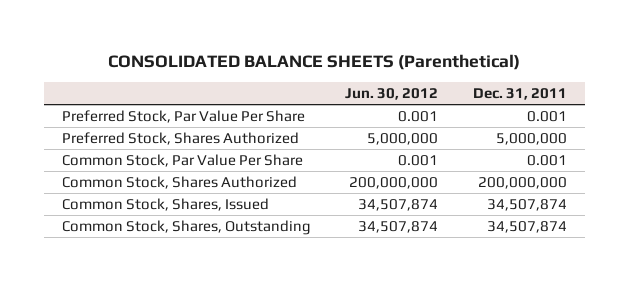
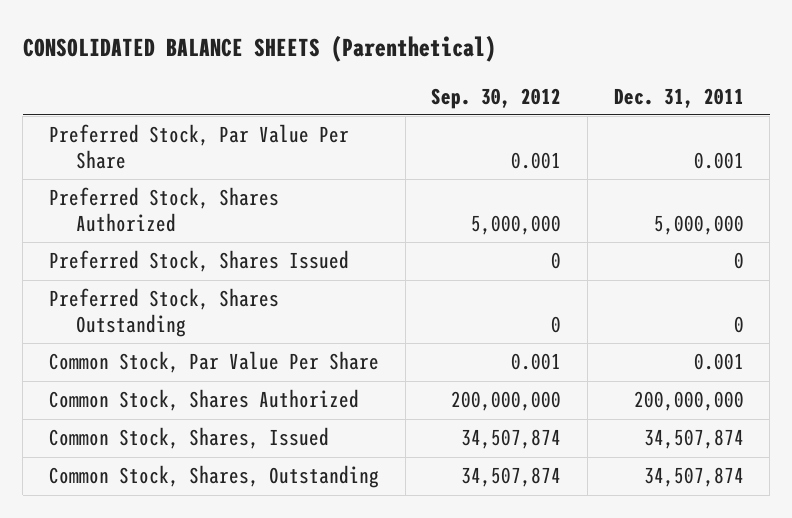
- | Jun. 30, 2012 | Dec. 31, 2011
+ | Sep. 30, 2012 | Dec. 31, 2011
+ Preferred Stock, Shares Issued | 0 | 0
+ Preferred Stock, Shares Outstanding | 0 | 0

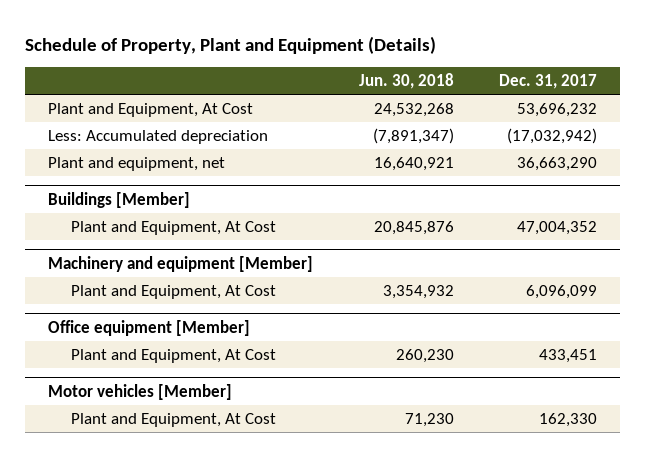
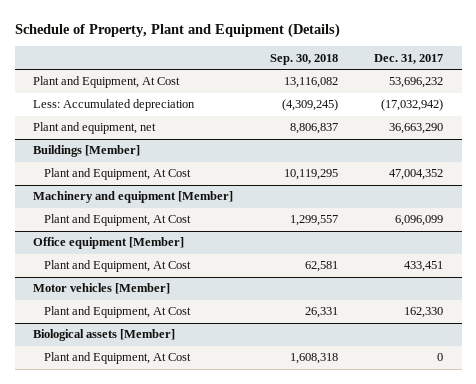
- | Jun. 30, 2018 | Dec. 31, 2017
+ | Sep. 30, 2018 | Dec. 31, 2017
+ Biological assets [Member]
+ Plant and Equipment, At Cost | 1,608,318 | 0

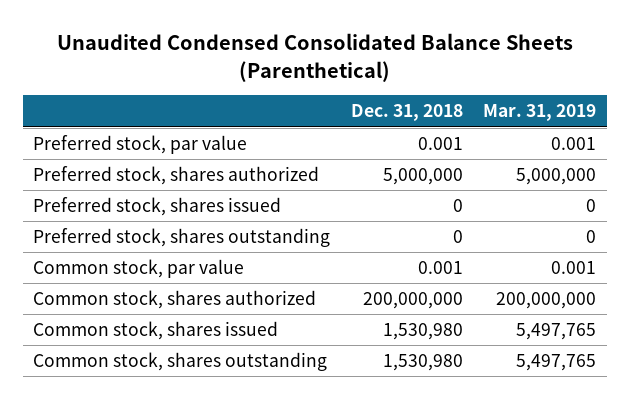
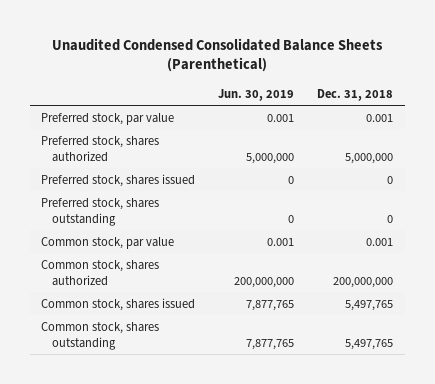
- | Dec. 31, 2018 | Mar. 31, 2019
+ | Jun. 30, 2019 | Dec. 31, 2018
- Common stock, shares issued | 1,530,980 | 5,497,765
- Common stock, shares outstanding | 1,530,980 | 5,497,765
+ Common stock, shares issued | 7,877,765 | 5,497,765
+ Common stock, shares outstanding | 7,877,765 | 5,497,765

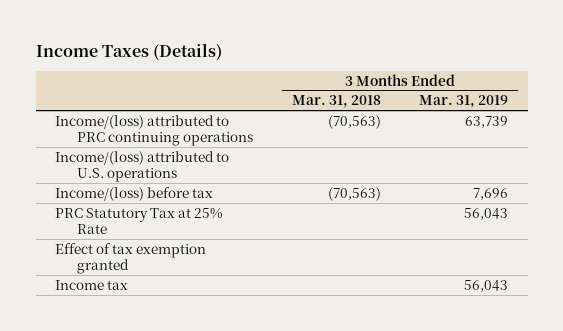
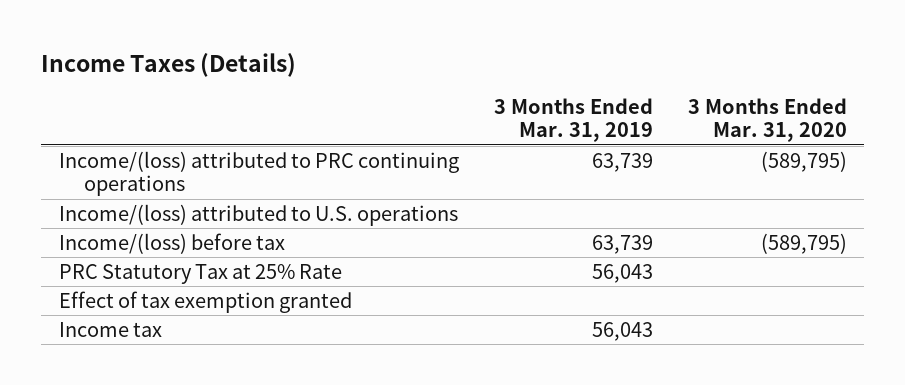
- | 3 Months Ended Mar. 31, 2018 | 3 Months Ended Mar. 31, 2019
+ | 3 Months Ended Mar. 31, 2019 | 3 Months Ended Mar. 31, 2020
- Income/(loss) before tax | (70,563) | 7,696
+ Income/(loss) before tax | 63,739 | (589,795)

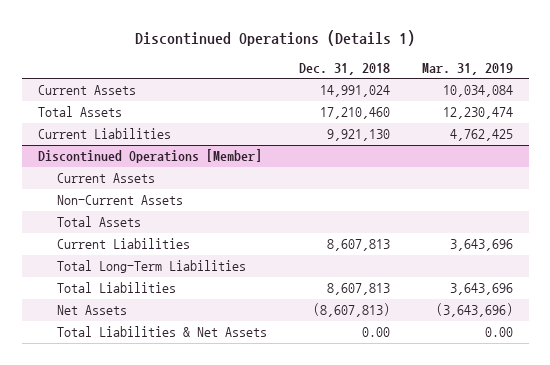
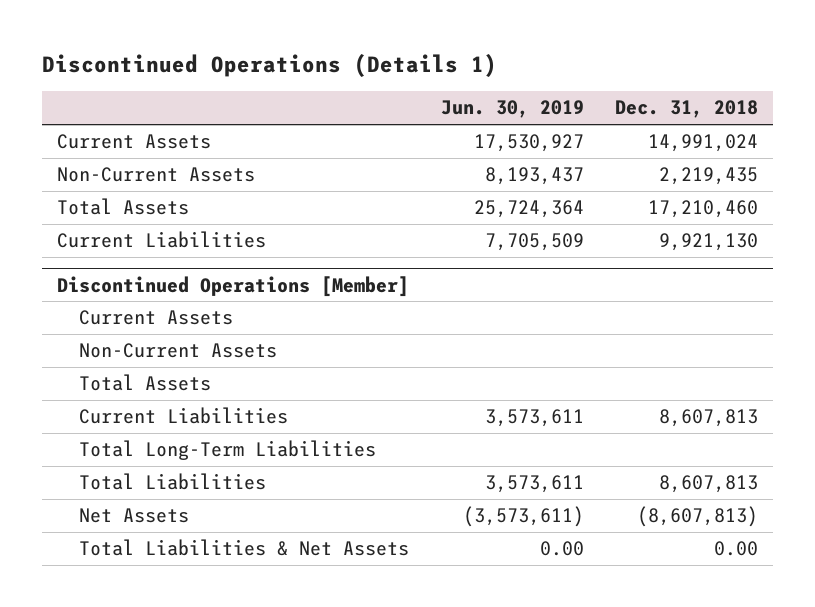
- | Dec. 31, 2018 | Mar. 31, 2019
+ | Jun. 30, 2019 | Dec. 31, 2018
+ Non-Current Assets | 8,193,437 | 2,219,435

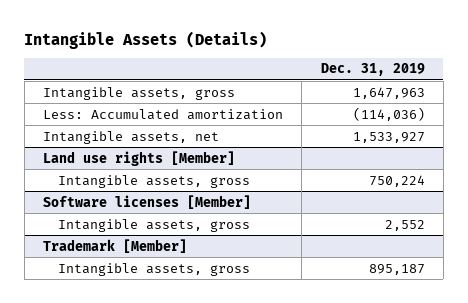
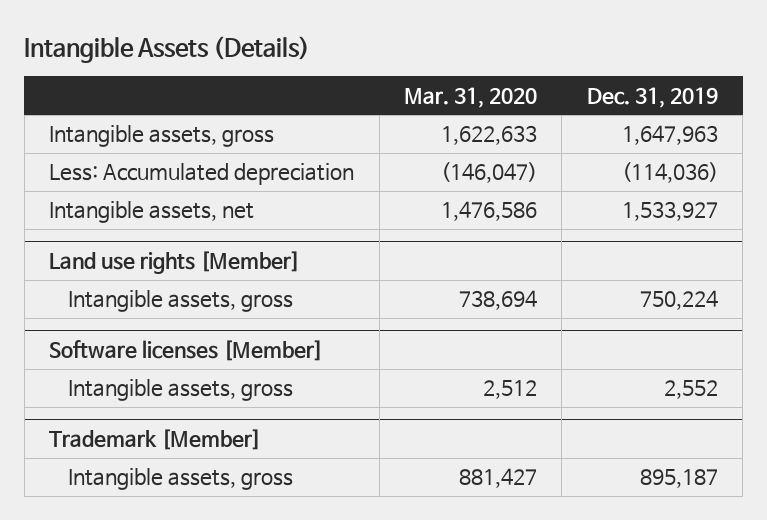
- | Dec. 31, 2019
+ | Mar. 31, 2020 | Dec. 31, 2019
- Less: Accumulated amortization | (114,036)
+ Less: Accumulated depreciation | (146,047) | (114,036)

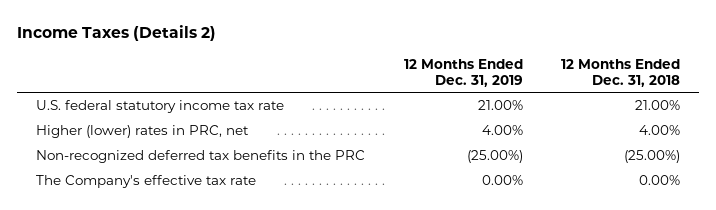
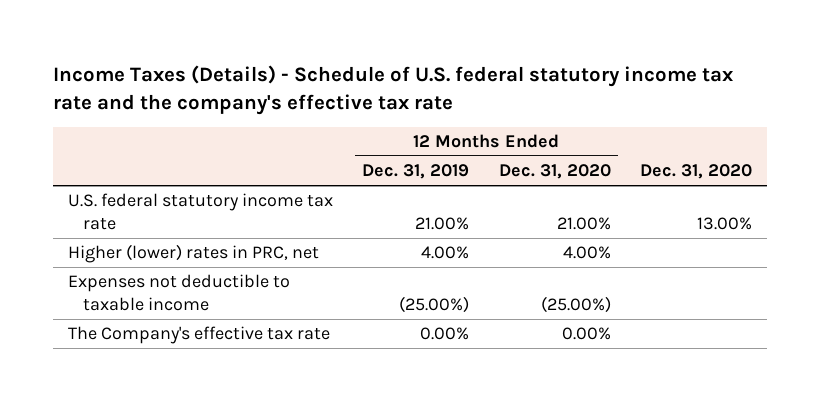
- Income Taxes (Details 2)
+ Income Taxes (Details) - Schedule of U.S. federal statutory income tax rate and the company's effective tax rate
- | 12 Months Ended Dec. 31, 2019 | 12 Months Ended Dec. 31, 2018
+ | 12 Months Ended Dec. 31, 2019 | 12 Months Ended Dec. 31, 2020 | Dec. 31, 2020
- Non-recognized deferred tax benefits in the PRC | (25.00%) | (25.00%)
+ Expenses not deductible to taxable income | (25.00%) | (25.00%) |

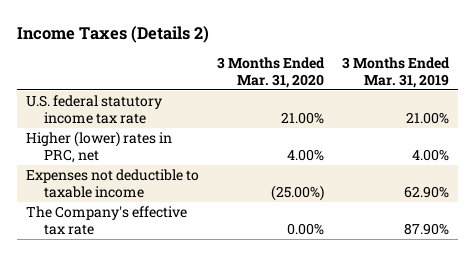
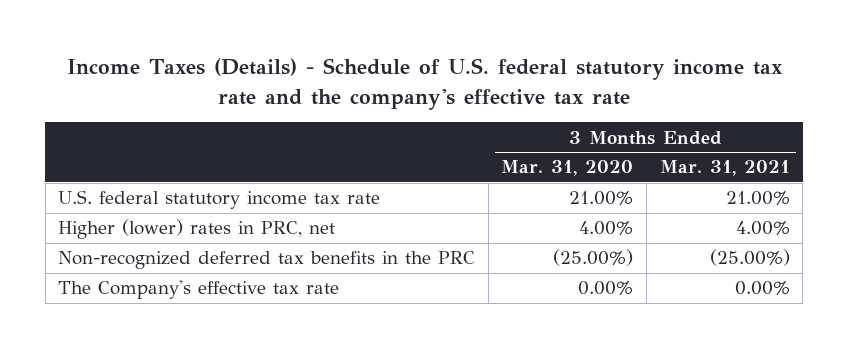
- Income Taxes (Details 2)
+ Income Taxes (Details) - Schedule of U.S. federal statutory income tax rate and the company's effective tax rate
- | 3 Months Ended Mar. 31, 2020 | 3 Months Ended Mar. 31, 2019
+ | 3 Months Ended Mar. 31, 2020 | 3 Months Ended Mar. 31, 2021
- Expenses not deductible to taxable income | (25.00%) | 62.90%
+ Non-recognized deferred tax benefits in the PRC | (25.00%) | (25.00%)

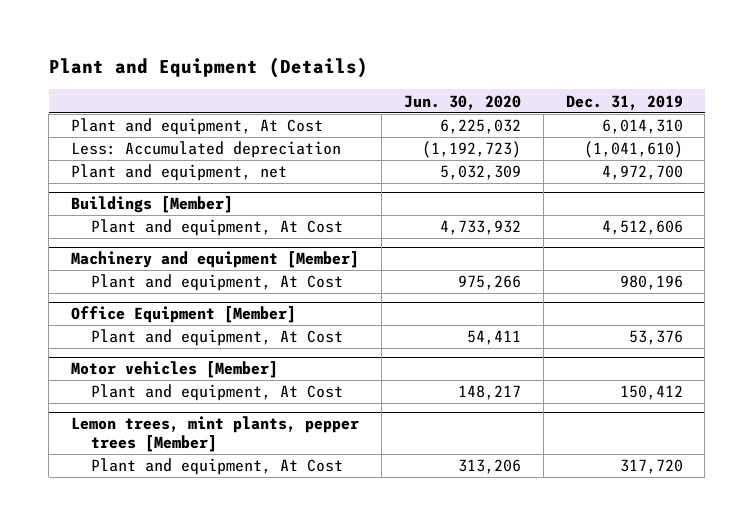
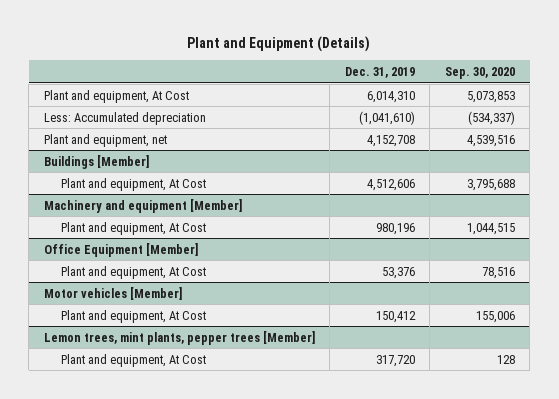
- | Jun. 30, 2020 | Dec. 31, 2019
+ | Dec. 31, 2019 | Sep. 30, 2020
- Plant and equipment, net | 5,032,309 | 4,972,700
+ Plant and equipment, net | 4,152,708 | 4,539,516

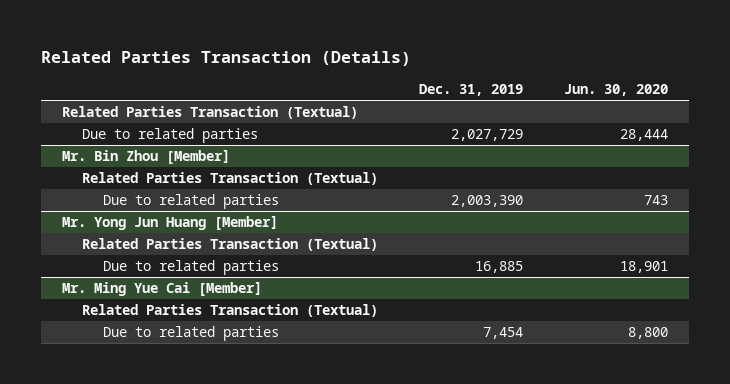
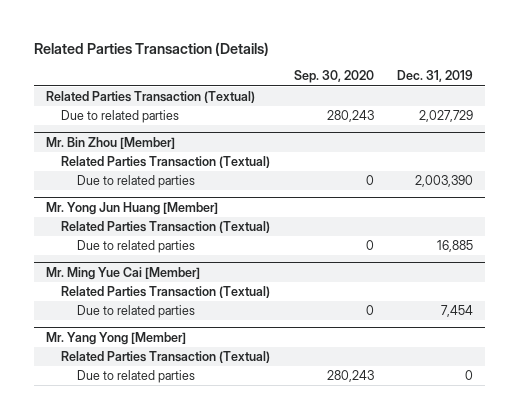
- | Dec. 31, 2019 | Jun. 30, 2020
+ | Sep. 30, 2020 | Dec. 31, 2019
+ Mr. Yang Yong [Member]
+ Related Parties Transaction (Textual)
+ Due to related parties | 280,243 | 0

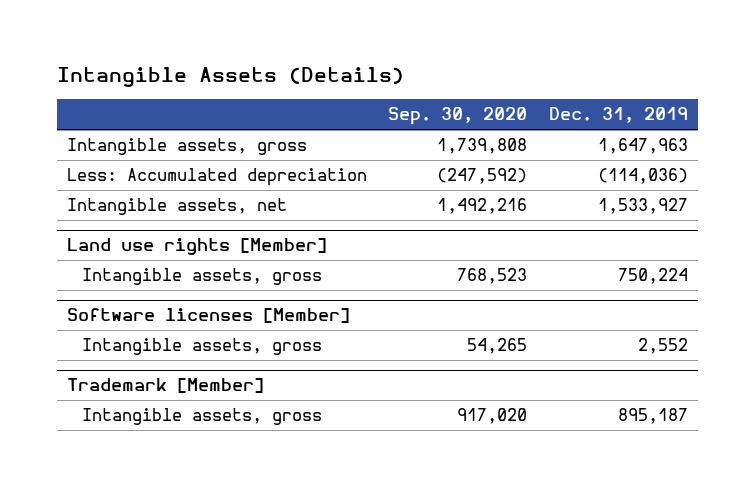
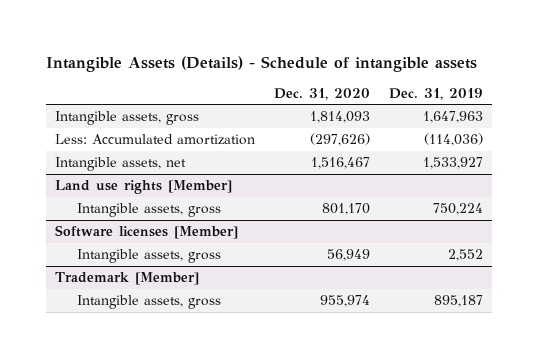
- Intangible Assets (Details)
+ Intangible Assets (Details) - Schedule of intangible assets
- | Sep. 30, 2020 | Dec. 31, 2019
+ | Dec. 31, 2020 | Dec. 31, 2019
- Less: Accumulated depreciation | (247,592) | (114,036)
+ Less: Accumulated amortization | (297,626) | (114,036)

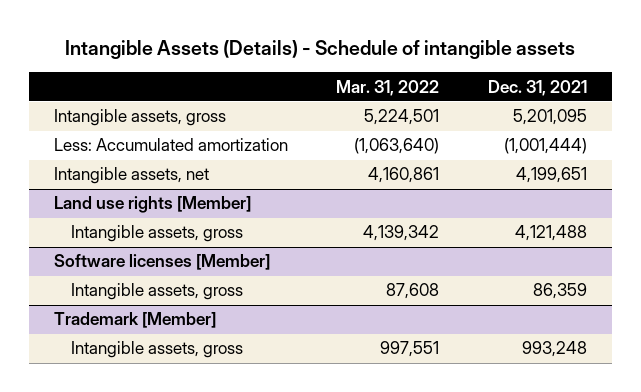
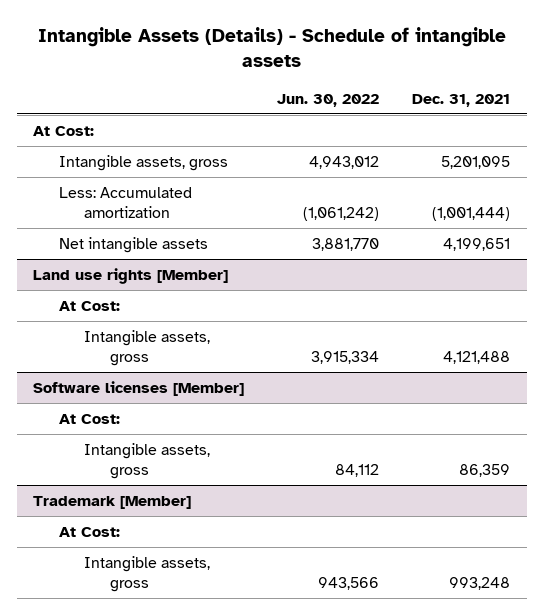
- | Mar. 31, 2022 | Dec. 31, 2021
+ | Jun. 30, 2022 | Dec. 31, 2021
+ At Cost:
- Intangible assets, net | 4,160,861 | 4,199,651
+ Net intangible assets | 3,881,770 | 4,199,651
@ Land use rights [Member]
+ At Cost:
@ Software licenses [Member]
+ At Cost:
@ Trademark [Member]
+ At Cost:

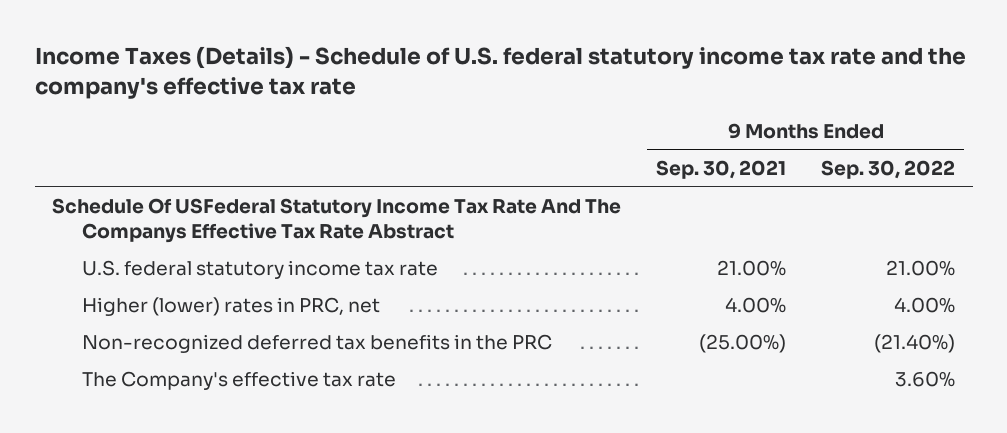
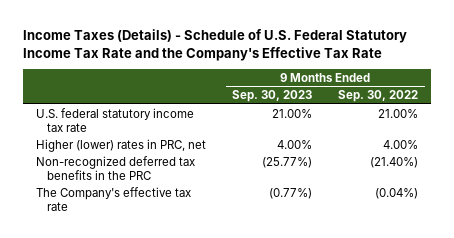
- Income Taxes (Details) - Schedule of U.S. federal statutory income tax rate and the company's effective tax rate
+ Income Taxes (Details) - Schedule of U.S. Federal Statutory Income Tax Rate and the Company's Effective Tax Rate
- | 9 Months Ended Sep. 30, 2021 | 9 Months Ended Sep. 30, 2022
+ | 9 Months Ended Sep. 30, 2023 | 9 Months Ended Sep. 30, 2022
- Schedule Of USFederal Statutory Income Tax Rate And The Companys Effective Tax Rate Abstract
- The Company's effective tax rate | | 3.60%
+ The Company's effective tax rate | (0.77%) | (0.04%)

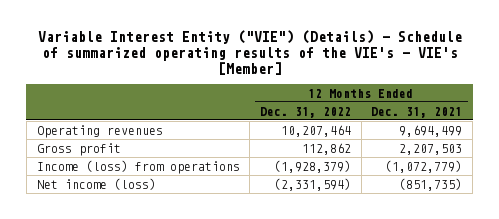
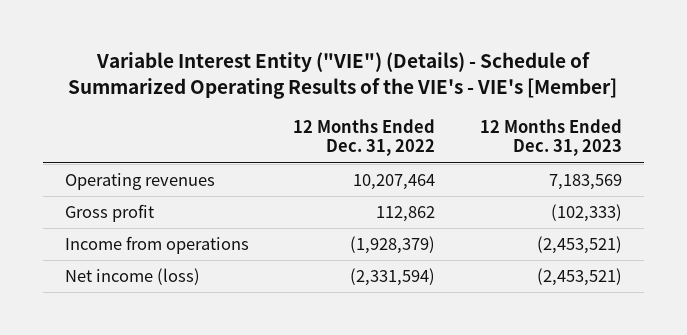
- Variable Interest Entity ("VIE") (Details) - Schedule of summarized operating results of the VIE's - VIE's [Member]
+ Variable Interest Entity ("VIE") (Details) - Schedule of Summarized Operating Results of the VIE's - VIE's [Member]
- | 12 Months Ended Dec. 31, 2022 | 12 Months Ended Dec. 31, 2021
+ | 12 Months Ended Dec. 31, 2022 | 12 Months Ended Dec. 31, 2023
- Income (loss) from operations | (1,928,379) | (1,072,779)
+ Income from operations | (1,928,379) | (2,453,521)

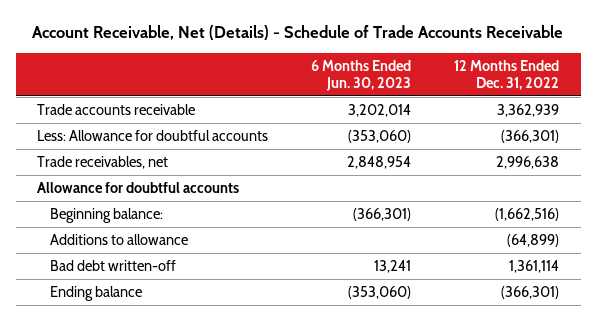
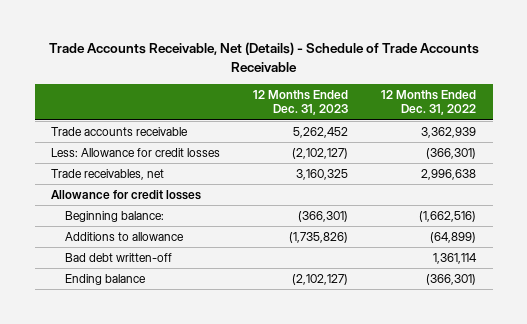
- Account Receivable, Net (Details) - Schedule of Trade Accounts Receivable
+ Trade Accounts Receivable, Net (Details) - Schedule of Trade Accounts Receivable
- | 6 Months Ended Jun. 30, 2023 | 12 Months Ended Dec. 31, 2022
+ | 12 Months Ended Dec. 31, 2023 | 12 Months Ended Dec. 31, 2022
- Less: Allowance for doubtful accounts | (353,060) | (366,301)
+ Less: Allowance for credit losses | (2,102,127) | (366,301)
- Allowance for doubtful accounts
+ Allowance for credit losses

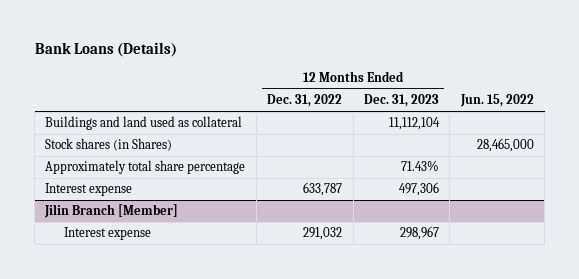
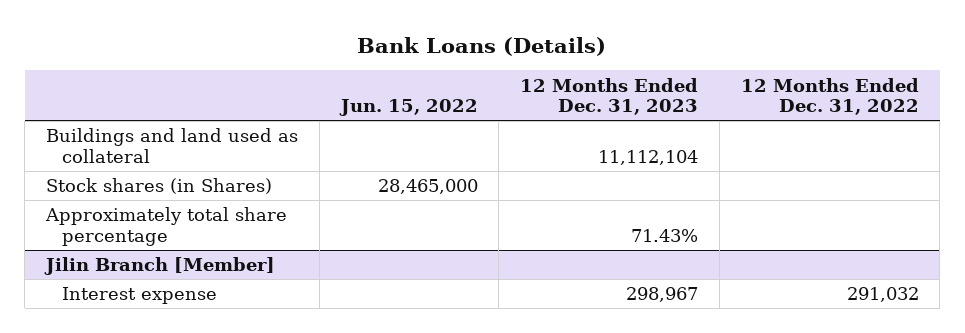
- | 12 Months Ended Dec. 31, 2022 | 12 Months Ended Dec. 31, 2023 | Jun. 15, 2022
+ | Jun. 15, 2022 | 12 Months Ended Dec. 31, 2023 | 12 Months Ended Dec. 31, 2022
- Interest expense | 633,787 | 497,306 |

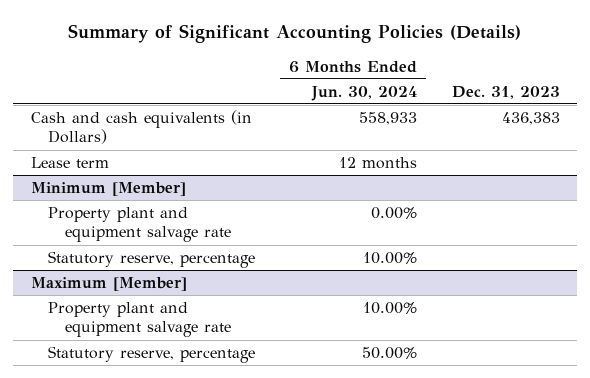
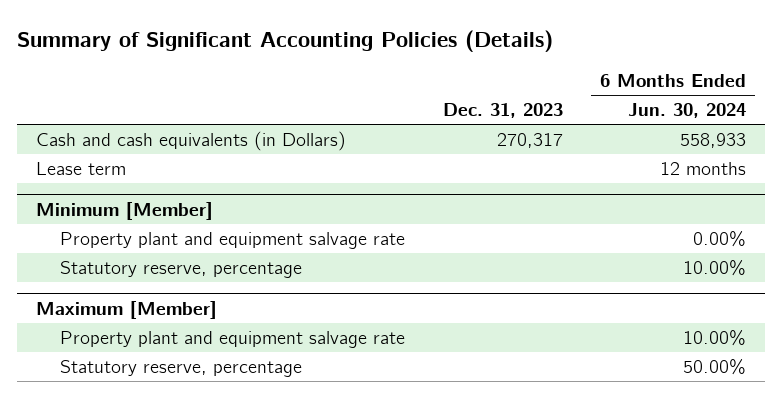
- | 6 Months Ended Jun. 30, 2024 | Dec. 31, 2023
+ | Dec. 31, 2023 | 6 Months Ended Jun. 30, 2024
- Cash and cash equivalents (in Dollars) | 558,933 | 436,383
+ Cash and cash equivalents (in Dollars) | 270,317 | 558,933

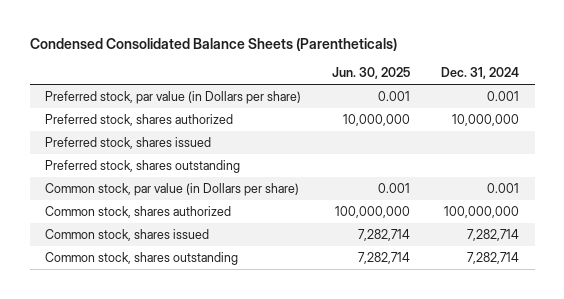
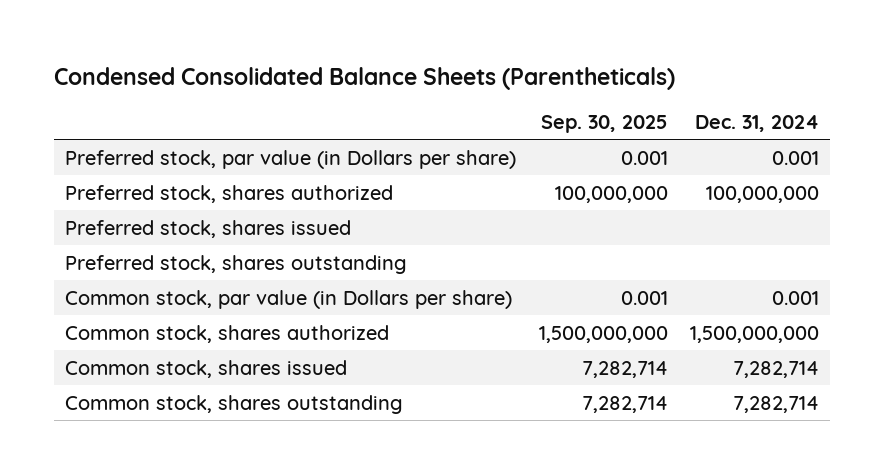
- | Jun. 30, 2025 | Dec. 31, 2024
+ | Sep. 30, 2025 | Dec. 31, 2024
- Preferred stock, shares authorized | 10,000,000 | 10,000,000
+ Preferred stock, shares authorized | 100,000,000 | 100,000,000
- Common stock, shares authorized | 100,000,000 | 100,000,000
+ Common stock, shares authorized | 1,500,000,000 | 1,500,000,000

